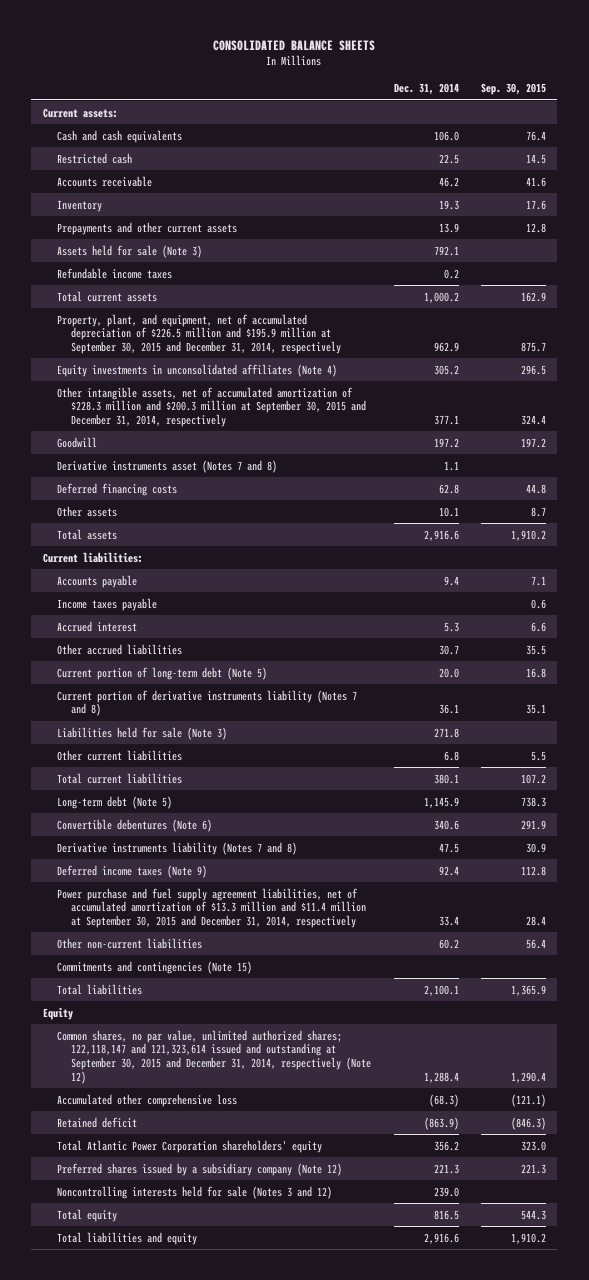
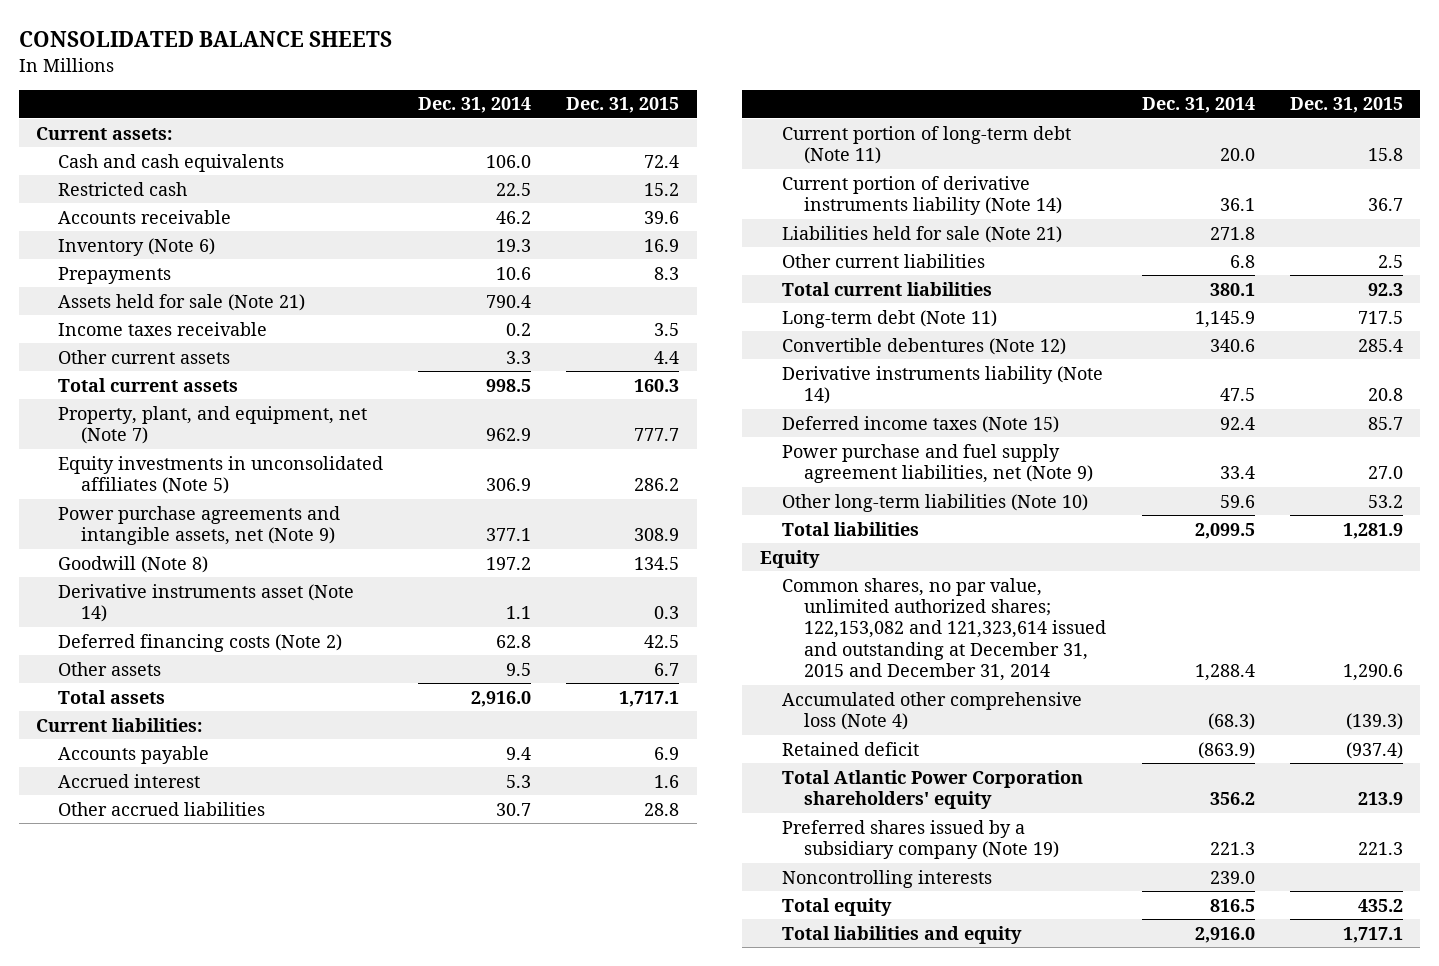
- | Dec. 31, 2014 | Sep. 30, 2015
+ | Dec. 31, 2014 | Dec. 31, 2015
- Inventory | 19.3 | 17.6
- Prepayments and other current assets | 13.9 | 12.8
- Assets held for sale (Note 3) | 792.1 |
- Refundable income taxes | 0.2 |
- Total current assets | 1,000.2 | 162.9
- Property, plant, and equipment, net of accumulated depreciation of $226.5 million and $195.9 million at September 30, 2015 and December 31, 2014, respectively | 962.9 | 875.7
- Equity investments in unconsolidated affiliates (Note 4) | 305.2 | 296.5
- Other intangible assets, net of accumulated amortization of $228.3 million and $200.3 million at September 30, 2015 and December 31, 2014, respectively | 377.1 | 324.4
- Goodwill | 197.2 | 197.2
- Derivative instruments asset (Notes 7 and 8) | 1.1 |
- Deferred financing costs | 62.8 | 44.8
- Other assets | 10.1 | 8.7
- Total assets | 2,916.6 | 1,910.2
+ Inventory (Note 6) | 19.3 | 16.9
+ Prepayments | 10.6 | 8.3
+ Assets held for sale (Note 21) | 790.4 |
+ Income taxes receivable | 0.2 | 3.5
+ Other current assets | 3.3 | 4.4
+ Total current assets | 998.5 | 160.3
+ Property, plant, and equipment, net (Note 7) | 962.9 | 777.7
+ Equity investments in unconsolidated affiliates (Note 5) | 306.9 | 286.2
+ Power purchase agreements and intangible assets, net (Note 9) | 377.1 | 308.9
+ Goodwill (Note 8) | 197.2 | 134.5
+ Derivative instruments asset (Note 14) | 1.1 | 0.3
+ Deferred financing costs (Note 2) | 62.8 | 42.5
+ Other assets | 9.5 | 6.7
+ Total assets | 2,916.0 | 1,717.1
- Income taxes payable | | 0.6
- Current portion of long-term debt (Note 5) | 20.0 | 16.8
- Current portion of derivative instruments liability (Notes 7 and 8) | 36.1 | 35.1
- Liabilities held for sale (Note 3) | 271.8 |
+ Current portion of long-term debt (Note 11) | 20.0 | 15.8
+ Current portion of derivative instruments liability (Note 14) | 36.1 | 36.7
+ Liabilities held for sale (Note 21) | 271.8 |
- Long-term debt (Note 5) | 1,145.9 | 738.3
- Convertible debentures (Note 6) | 340.6 | 291.9
- Derivative instruments liability (Notes 7 and 8) | 47.5 | 30.9
- Deferred income taxes (Note 9) | 92.4 | 112.8
- Power purchase and fuel supply agreement liabilities, net of accumulated amortization of $13.3 million and $11.4 million at September 30, 2015 and December 31, 2014, respectively | 33.4 | 28.4
- Other non-current liabilities | 60.2 | 56.4
- Commitments and contingencies (Note 15)
- Total liabilities | 2,100.1 | 1,365.9
+ Long-term debt (Note 11) | 1,145.9 | 717.5
+ Convertible debentures (Note 12) | 340.6 | 285.4
+ Derivative instruments liability (Note 14) | 47.5 | 20.8
+ Deferred income taxes (Note 15) | 92.4 | 85.7
+ Power purchase and fuel supply agreement liabilities, net (Note 9) | 33.4 | 27.0
+ Other long-term liabilities (Note 10) | 59.6 | 53.2
+ Total liabilities | 2,099.5 | 1,281.9
- Common shares, no par value, unlimited authorized shares; 122,118,147 and 121,323,614 issued and outstanding at September 30, 2015 and December 31, 2014, respectively (Note 12) | 1,288.4 | 1,290.4
- Accumulated other comprehensive loss | (68.3) | (121.1)
+ Common shares, no par value, unlimited authorized shares; 122,153,082 and 121,323,614 issued and outstanding at December 31, 2015 and December 31, 2014 | 1,288.4 | 1,290.6
+ Accumulated other comprehensive loss (Note 4) | (68.3) | (139.3)
- Preferred shares issued by a subsidiary company (Note 12) | 221.3 | 221.3
- Noncontrolling interests held for sale (Notes 3 and 12) | 239.0 |
+ Preferred shares issued by a subsidiary company (Note 19) | 221.3 | 221.3
+ Noncontrolling interests | 239.0 |
- Total liabilities and equity | 2,916.6 | 1,910.2
+ Total liabilities and equity | 2,916.0 | 1,717.1

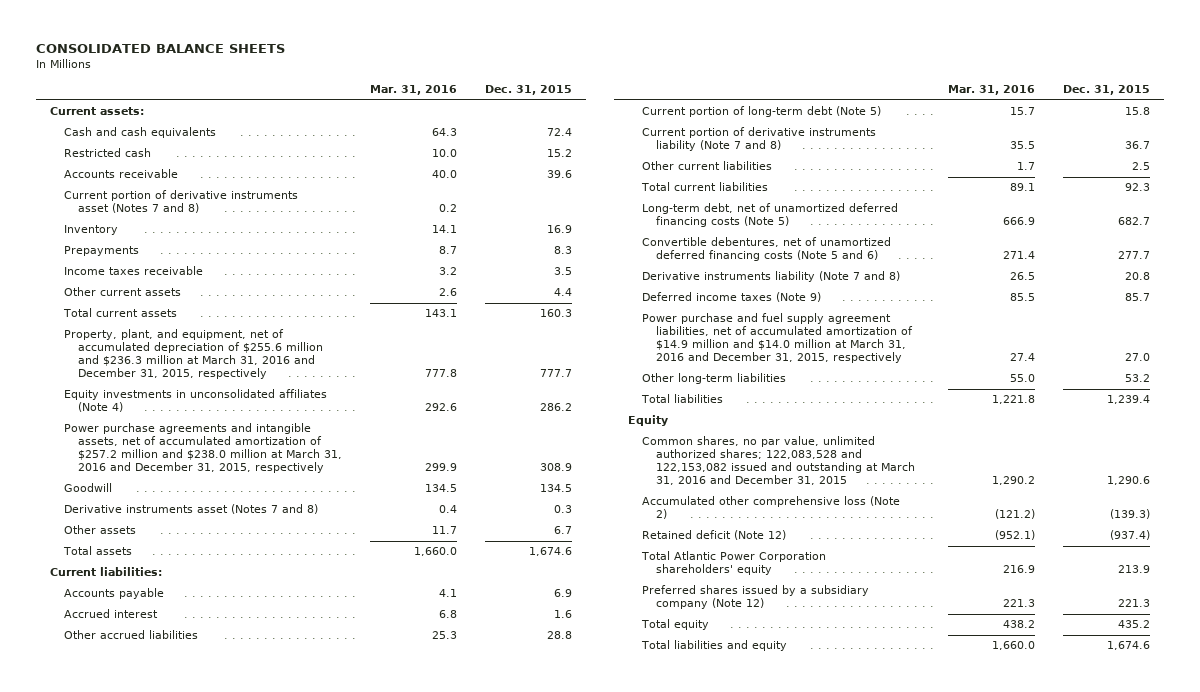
- | Dec. 31, 2014 | Dec. 31, 2015
+ | Mar. 31, 2016 | Dec. 31, 2015
- Inventory (Note 6) | 19.3 | 16.9
+ Current portion of derivative instruments asset (Notes 7 and 8) | 0.2 |
+ Inventory | 14.1 | 16.9
- Assets held for sale (Note 21) | 790.4 |
- Property, plant, and equipment, net (Note 7) | 962.9 | 777.7
- Equity investments in unconsolidated affiliates (Note 5) | 306.9 | 286.2
- Power purchase agreements and intangible assets, net (Note 9) | 377.1 | 308.9
- Goodwill (Note 8) | 197.2 | 134.5
- Derivative instruments asset (Note 14) | 1.1 | 0.3
- Deferred financing costs (Note 2) | 62.8 | 42.5
+ Property, plant, and equipment, net of accumulated depreciation of $255.6 million and $236.3 million at March 31, 2016 and December 31, 2015, respectively | 777.8 | 777.7
+ Equity investments in unconsolidated affiliates (Note 4) | 292.6 | 286.2
+ Power purchase agreements and intangible assets, net of accumulated amortization of $257.2 million and $238.0 million at March 31, 2016 and December 31, 2015, respectively | 299.9 | 308.9
+ Goodwill | 134.5 | 134.5
+ Derivative instruments asset (Notes 7 and 8) | 0.4 | 0.3
- Total assets | 2,916.0 | 1,717.1
+ Total assets | 1,660.0 | 1,674.6
- Current portion of long-term debt (Note 11) | 20.0 | 15.8
- Current portion of derivative instruments liability (Note 14) | 36.1 | 36.7
- Liabilities held for sale (Note 21) | 271.8 |
+ Current portion of long-term debt (Note 5) | 15.7 | 15.8
+ Current portion of derivative instruments liability (Note 7 and 8) | 35.5 | 36.7
- Long-term debt (Note 11) | 1,145.9 | 717.5
- Convertible debentures (Note 12) | 340.6 | 285.4
- Derivative instruments liability (Note 14) | 47.5 | 20.8
- Deferred income taxes (Note 15) | 92.4 | 85.7
- Power purchase and fuel supply agreement liabilities, net (Note 9) | 33.4 | 27.0
- Other long-term liabilities (Note 10) | 59.6 | 53.2
- Total liabilities | 2,099.5 | 1,281.9
+ Long-term debt, net of unamortized deferred financing costs (Note 5) | 666.9 | 682.7
+ Convertible debentures, net of unamortized deferred financing costs (Note 5 and 6) | 271.4 | 277.7
+ Derivative instruments liability (Note 7 and 8) | 26.5 | 20.8
+ Deferred income taxes (Note 9) | 85.5 | 85.7
+ Power purchase and fuel supply agreement liabilities, net of accumulated amortization of $14.9 million and $14.0 million at March 31, 2016 and December 31, 2015, respectively | 27.4 | 27.0
+ Other long-term liabilities | 55.0 | 53.2
+ Total liabilities | 1,221.8 | 1,239.4
- Common shares, no par value, unlimited authorized shares; 122,153,082 and 121,323,614 issued and outstanding at December 31, 2015 and December 31, 2014 | 1,288.4 | 1,290.6
- Accumulated other comprehensive loss (Note 4) | (68.3) | (139.3)
- Retained deficit | (863.9) | (937.4)
+ Common shares, no par value, unlimited authorized shares; 122,083,528 and 122,153,082 issued and outstanding at March 31, 2016 and December 31, 2015 | 1,290.2 | 1,290.6
+ Accumulated other comprehensive loss (Note 2) | (121.2) | (139.3)
+ Retained deficit (Note 12) | (952.1) | (937.4)
- Preferred shares issued by a subsidiary company (Note 19) | 221.3 | 221.3
- Noncontrolling interests | 239.0 |
+ Preferred shares issued by a subsidiary company (Note 12) | 221.3 | 221.3
- Total liabilities and equity | 2,916.0 | 1,717.1
+ Total liabilities and equity | 1,660.0 | 1,674.6

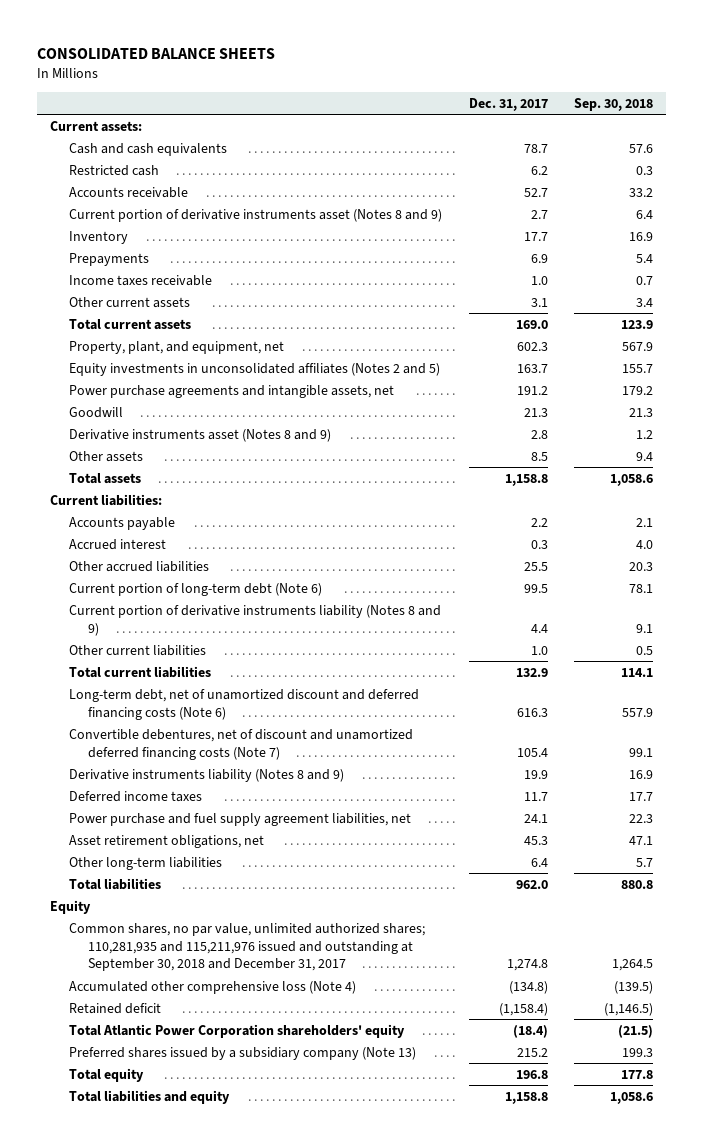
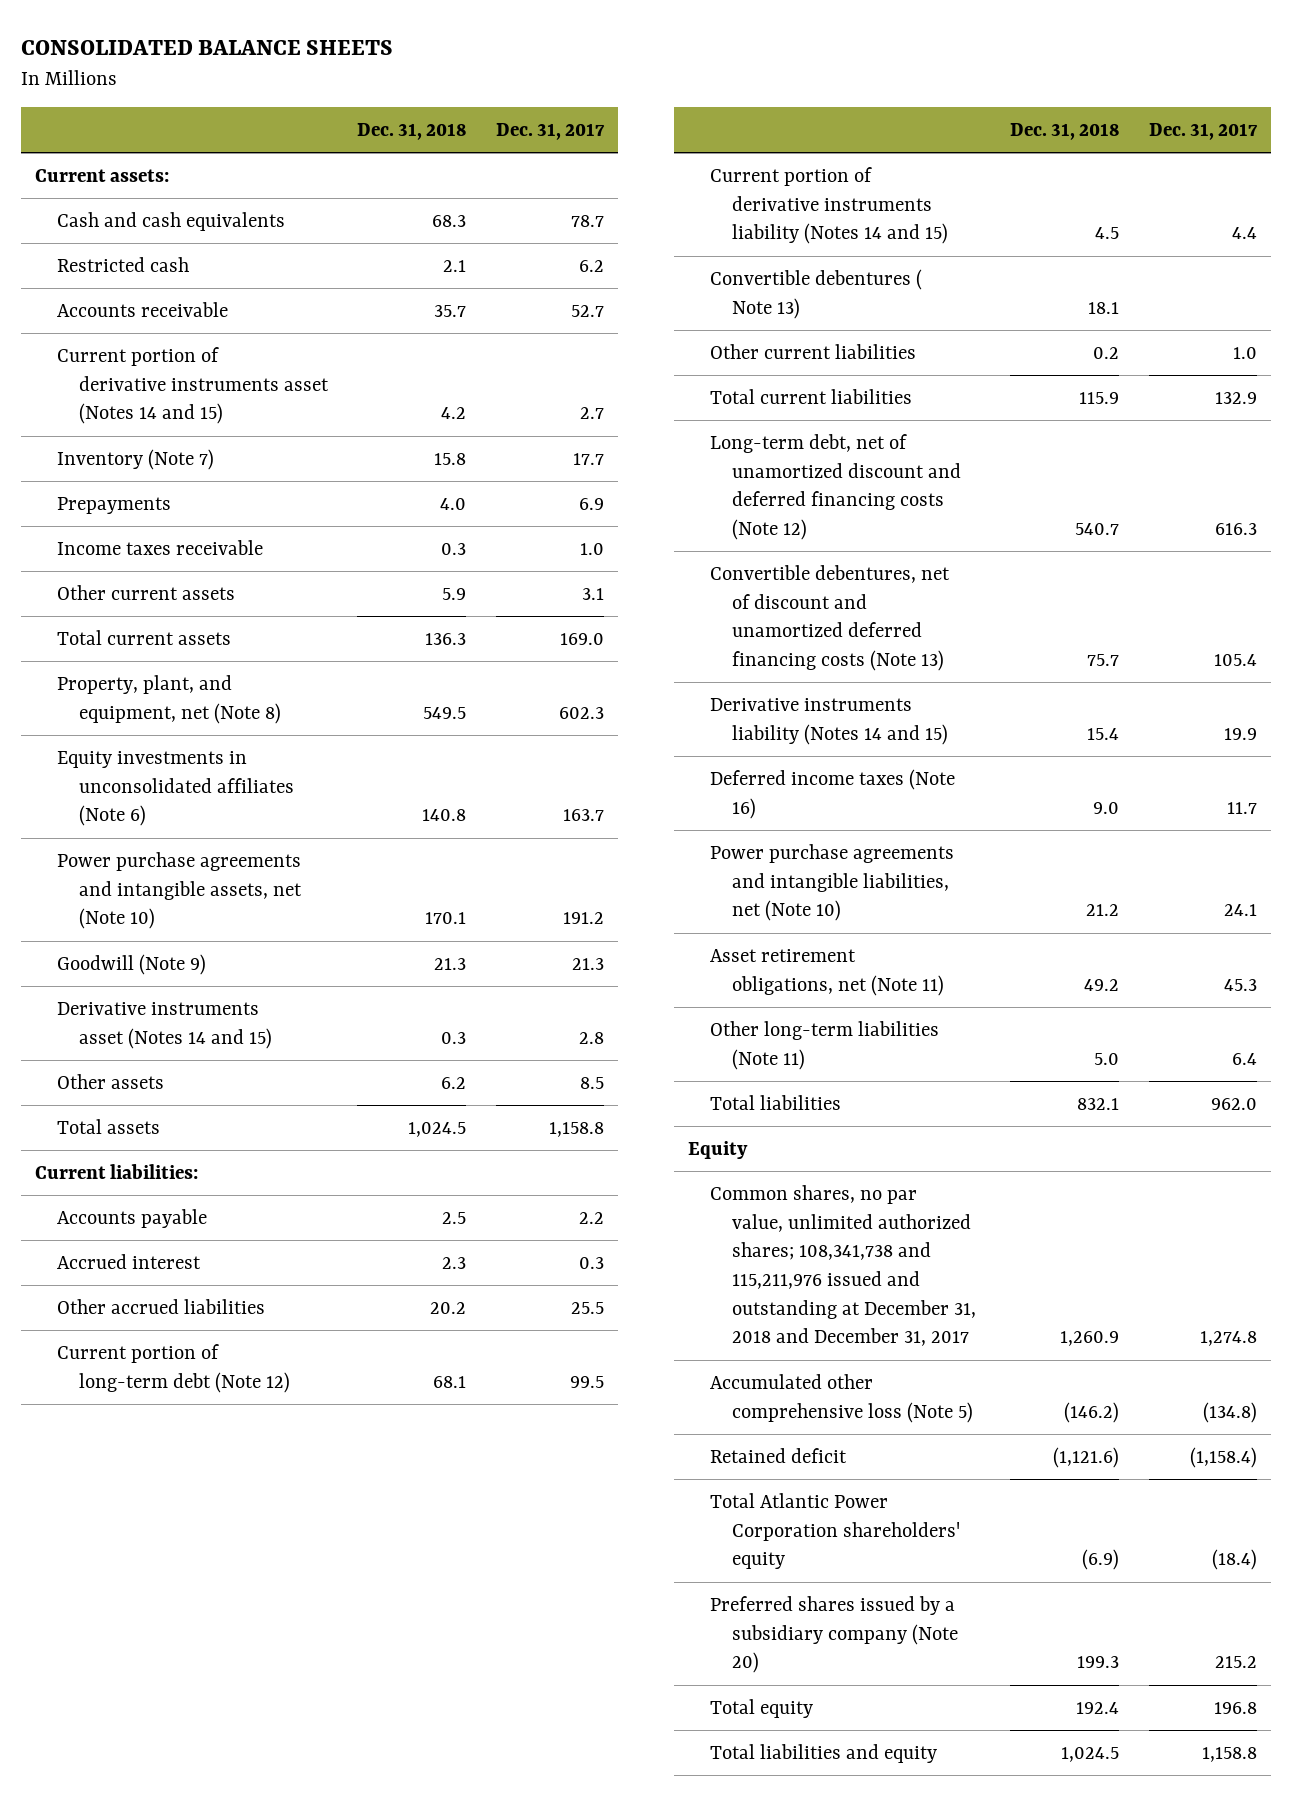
- | Dec. 31, 2017 | Sep. 30, 2018
+ | Dec. 31, 2018 | Dec. 31, 2017
- Current portion of derivative instruments asset (Notes 8 and 9) | 2.7 | 6.4
- Inventory | 17.7 | 16.9
+ Current portion of derivative instruments asset (Notes 14 and 15) | 4.2 | 2.7
+ Inventory (Note 7) | 15.8 | 17.7
- Property, plant, and equipment, net | 602.3 | 567.9
- Equity investments in unconsolidated affiliates (Notes 2 and 5) | 163.7 | 155.7
- Power purchase agreements and intangible assets, net | 191.2 | 179.2
- Goodwill | 21.3 | 21.3
- Derivative instruments asset (Notes 8 and 9) | 2.8 | 1.2
+ Property, plant, and equipment, net (Note 8) | 549.5 | 602.3
+ Equity investments in unconsolidated affiliates (Note 6) | 140.8 | 163.7
+ Power purchase agreements and intangible assets, net (Note 10) | 170.1 | 191.2
+ Goodwill (Note 9) | 21.3 | 21.3
+ Derivative instruments asset (Notes 14 and 15) | 0.3 | 2.8
- Current portion of long-term debt (Note 6) | 99.5 | 78.1
- Current portion of derivative instruments liability (Notes 8 and 9) | 4.4 | 9.1
+ Current portion of long-term debt (Note 12) | 68.1 | 99.5
+ Current portion of derivative instruments liability (Notes 14 and 15) | 4.5 | 4.4
+ Convertible debentures ( Note 13) | 18.1 |
- Long-term debt, net of unamortized discount and deferred financing costs (Note 6) | 616.3 | 557.9
- Convertible debentures, net of discount and unamortized deferred financing costs (Note 7) | 105.4 | 99.1
- Derivative instruments liability (Notes 8 and 9) | 19.9 | 16.9
- Deferred income taxes | 11.7 | 17.7
- Power purchase and fuel supply agreement liabilities, net | 24.1 | 22.3
- Asset retirement obligations, net | 45.3 | 47.1
- Other long-term liabilities | 6.4 | 5.7
+ Long-term debt, net of unamortized discount and deferred financing costs (Note 12) | 540.7 | 616.3
+ Convertible debentures, net of discount and unamortized deferred financing costs (Note 13) | 75.7 | 105.4
+ Derivative instruments liability (Notes 14 and 15) | 15.4 | 19.9
+ Deferred income taxes (Note 16) | 9.0 | 11.7
+ Power purchase agreements and intangible liabilities, net (Note 10) | 21.2 | 24.1
+ Asset retirement obligations, net (Note 11) | 49.2 | 45.3
+ Other long-term liabilities (Note 11) | 5.0 | 6.4
- Common shares, no par value, unlimited authorized shares; 110,281,935 and 115,211,976 issued and outstanding at September 30, 2018 and December 31, 2017 | 1,274.8 | 1,264.5
- Accumulated other comprehensive loss (Note 4) | (134.8) | (139.5)
+ Common shares, no par value, unlimited authorized shares; 108,341,738 and 115,211,976 issued and outstanding at December 31, 2018 and December 31, 2017 | 1,260.9 | 1,274.8
+ Accumulated other comprehensive loss (Note 5) | (146.2) | (134.8)
- Preferred shares issued by a subsidiary company (Note 13) | 215.2 | 199.3
+ Preferred shares issued by a subsidiary company (Note 20) | 199.3 | 215.2

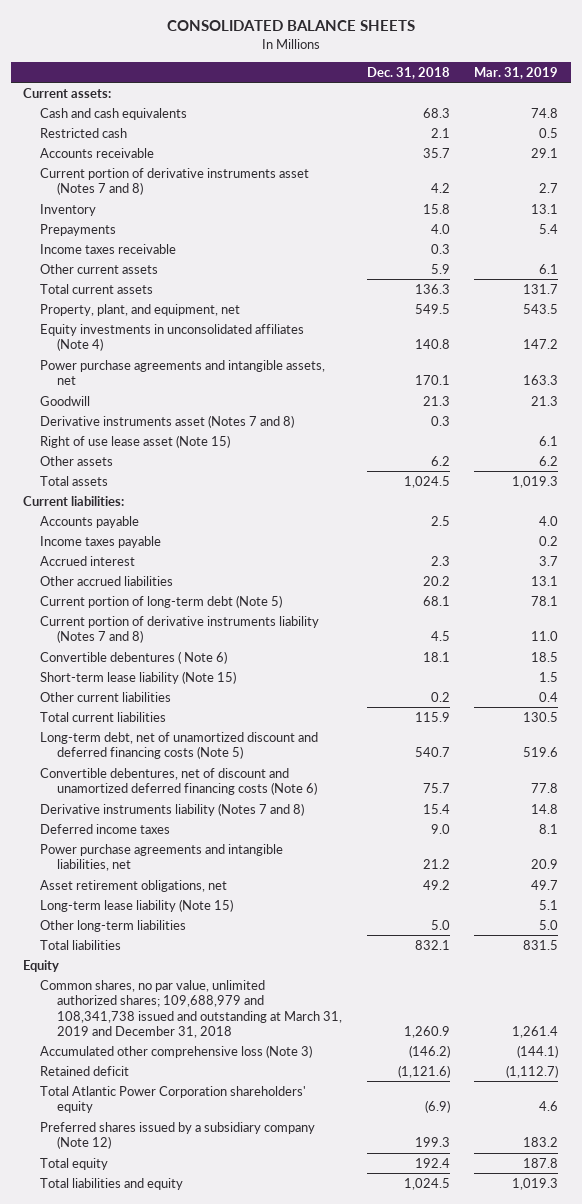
- | Dec. 31, 2018 | Dec. 31, 2017
+ | Dec. 31, 2018 | Mar. 31, 2019
- Current portion of derivative instruments asset (Notes 14 and 15) | 4.2 | 2.7
- Inventory (Note 7) | 15.8 | 17.7
+ Current portion of derivative instruments asset (Notes 7 and 8) | 4.2 | 2.7
+ Inventory | 15.8 | 13.1
- Property, plant, and equipment, net (Note 8) | 549.5 | 602.3
- Equity investments in unconsolidated affiliates (Note 6) | 140.8 | 163.7
- Power purchase agreements and intangible assets, net (Note 10) | 170.1 | 191.2
- Goodwill (Note 9) | 21.3 | 21.3
- Derivative instruments asset (Notes 14 and 15) | 0.3 | 2.8
+ Property, plant, and equipment, net | 549.5 | 543.5
+ Equity investments in unconsolidated affiliates (Note 4) | 140.8 | 147.2
+ Power purchase agreements and intangible assets, net | 170.1 | 163.3
+ Goodwill | 21.3 | 21.3
+ Derivative instruments asset (Notes 7 and 8) | 0.3 |
+ Right of use lease asset (Note 15) | | 6.1
+ Income taxes payable | | 0.2
- Current portion of long-term debt (Note 12) | 68.1 | 99.5
- Current portion of derivative instruments liability (Notes 14 and 15) | 4.5 | 4.4
- Convertible debentures ( Note 13) | 18.1 |
+ Current portion of long-term debt (Note 5) | 68.1 | 78.1
+ Current portion of derivative instruments liability (Notes 7 and 8) | 4.5 | 11.0
+ Convertible debentures ( Note 6) | 18.1 | 18.5
+ Short-term lease liability (Note 15) | | 1.5
- Long-term debt, net of unamortized discount and deferred financing costs (Note 12) | 540.7 | 616.3
- Convertible debentures, net of discount and unamortized deferred financing costs (Note 13) | 75.7 | 105.4
- Derivative instruments liability (Notes 14 and 15) | 15.4 | 19.9
- Deferred income taxes (Note 16) | 9.0 | 11.7
- Power purchase agreements and intangible liabilities, net (Note 10) | 21.2 | 24.1
- Asset retirement obligations, net (Note 11) | 49.2 | 45.3
- Other long-term liabilities (Note 11) | 5.0 | 6.4
+ Long-term debt, net of unamortized discount and deferred financing costs (Note 5) | 540.7 | 519.6
+ Convertible debentures, net of discount and unamortized deferred financing costs (Note 6) | 75.7 | 77.8
+ Derivative instruments liability (Notes 7 and 8) | 15.4 | 14.8
+ Deferred income taxes | 9.0 | 8.1
+ Power purchase agreements and intangible liabilities, net | 21.2 | 20.9
+ Asset retirement obligations, net | 49.2 | 49.7
+ Long-term lease liability (Note 15) | | 5.1
+ Other long-term liabilities | 5.0 | 5.0
- Common shares, no par value, unlimited authorized shares; 108,341,738 and 115,211,976 issued and outstanding at December 31, 2018 and December 31, 2017 | 1,260.9 | 1,274.8
- Accumulated other comprehensive loss (Note 5) | (146.2) | (134.8)
+ Common shares, no par value, unlimited authorized shares; 109,688,979 and 108,341,738 issued and outstanding at March 31, 2019 and December 31, 2018 | 1,260.9 | 1,261.4
+ Accumulated other comprehensive loss (Note 3) | (146.2) | (144.1)
- Preferred shares issued by a subsidiary company (Note 20) | 199.3 | 215.2
+ Preferred shares issued by a subsidiary company (Note 12) | 199.3 | 183.2

